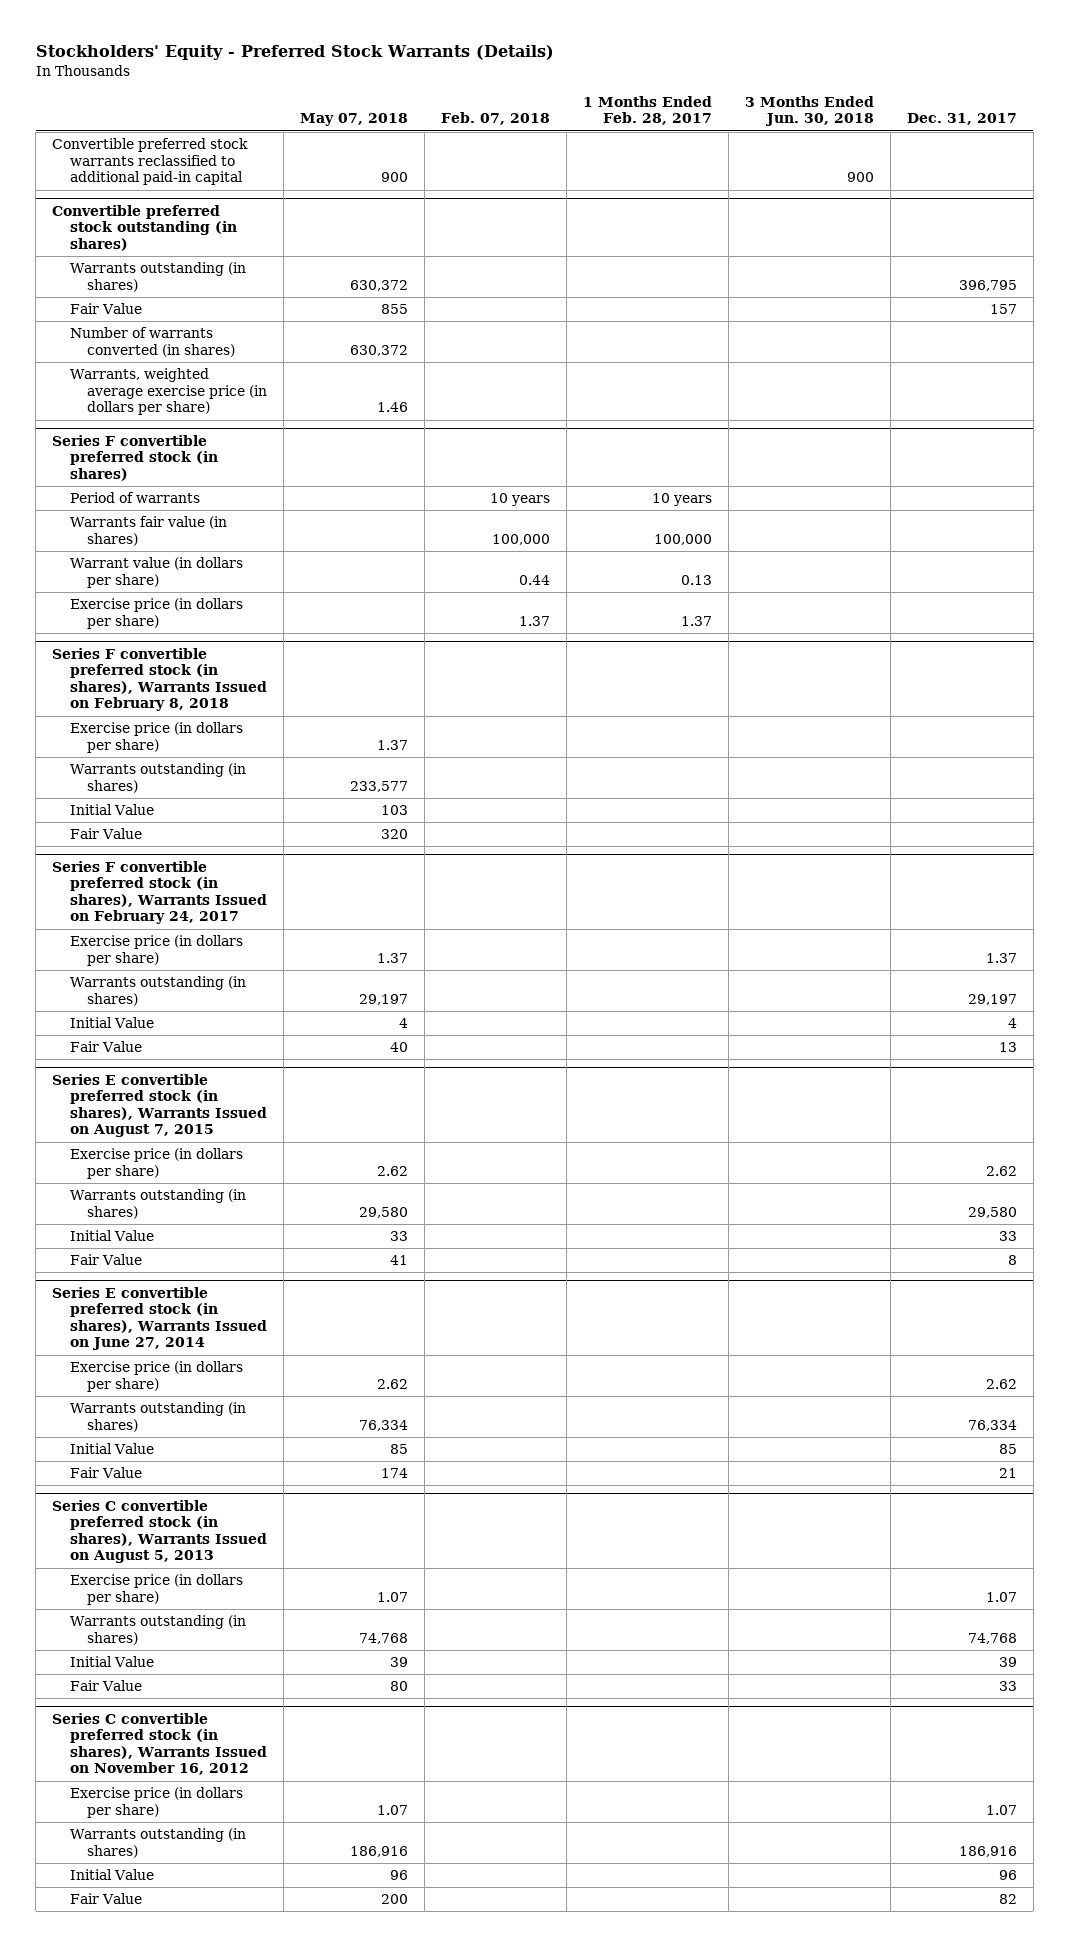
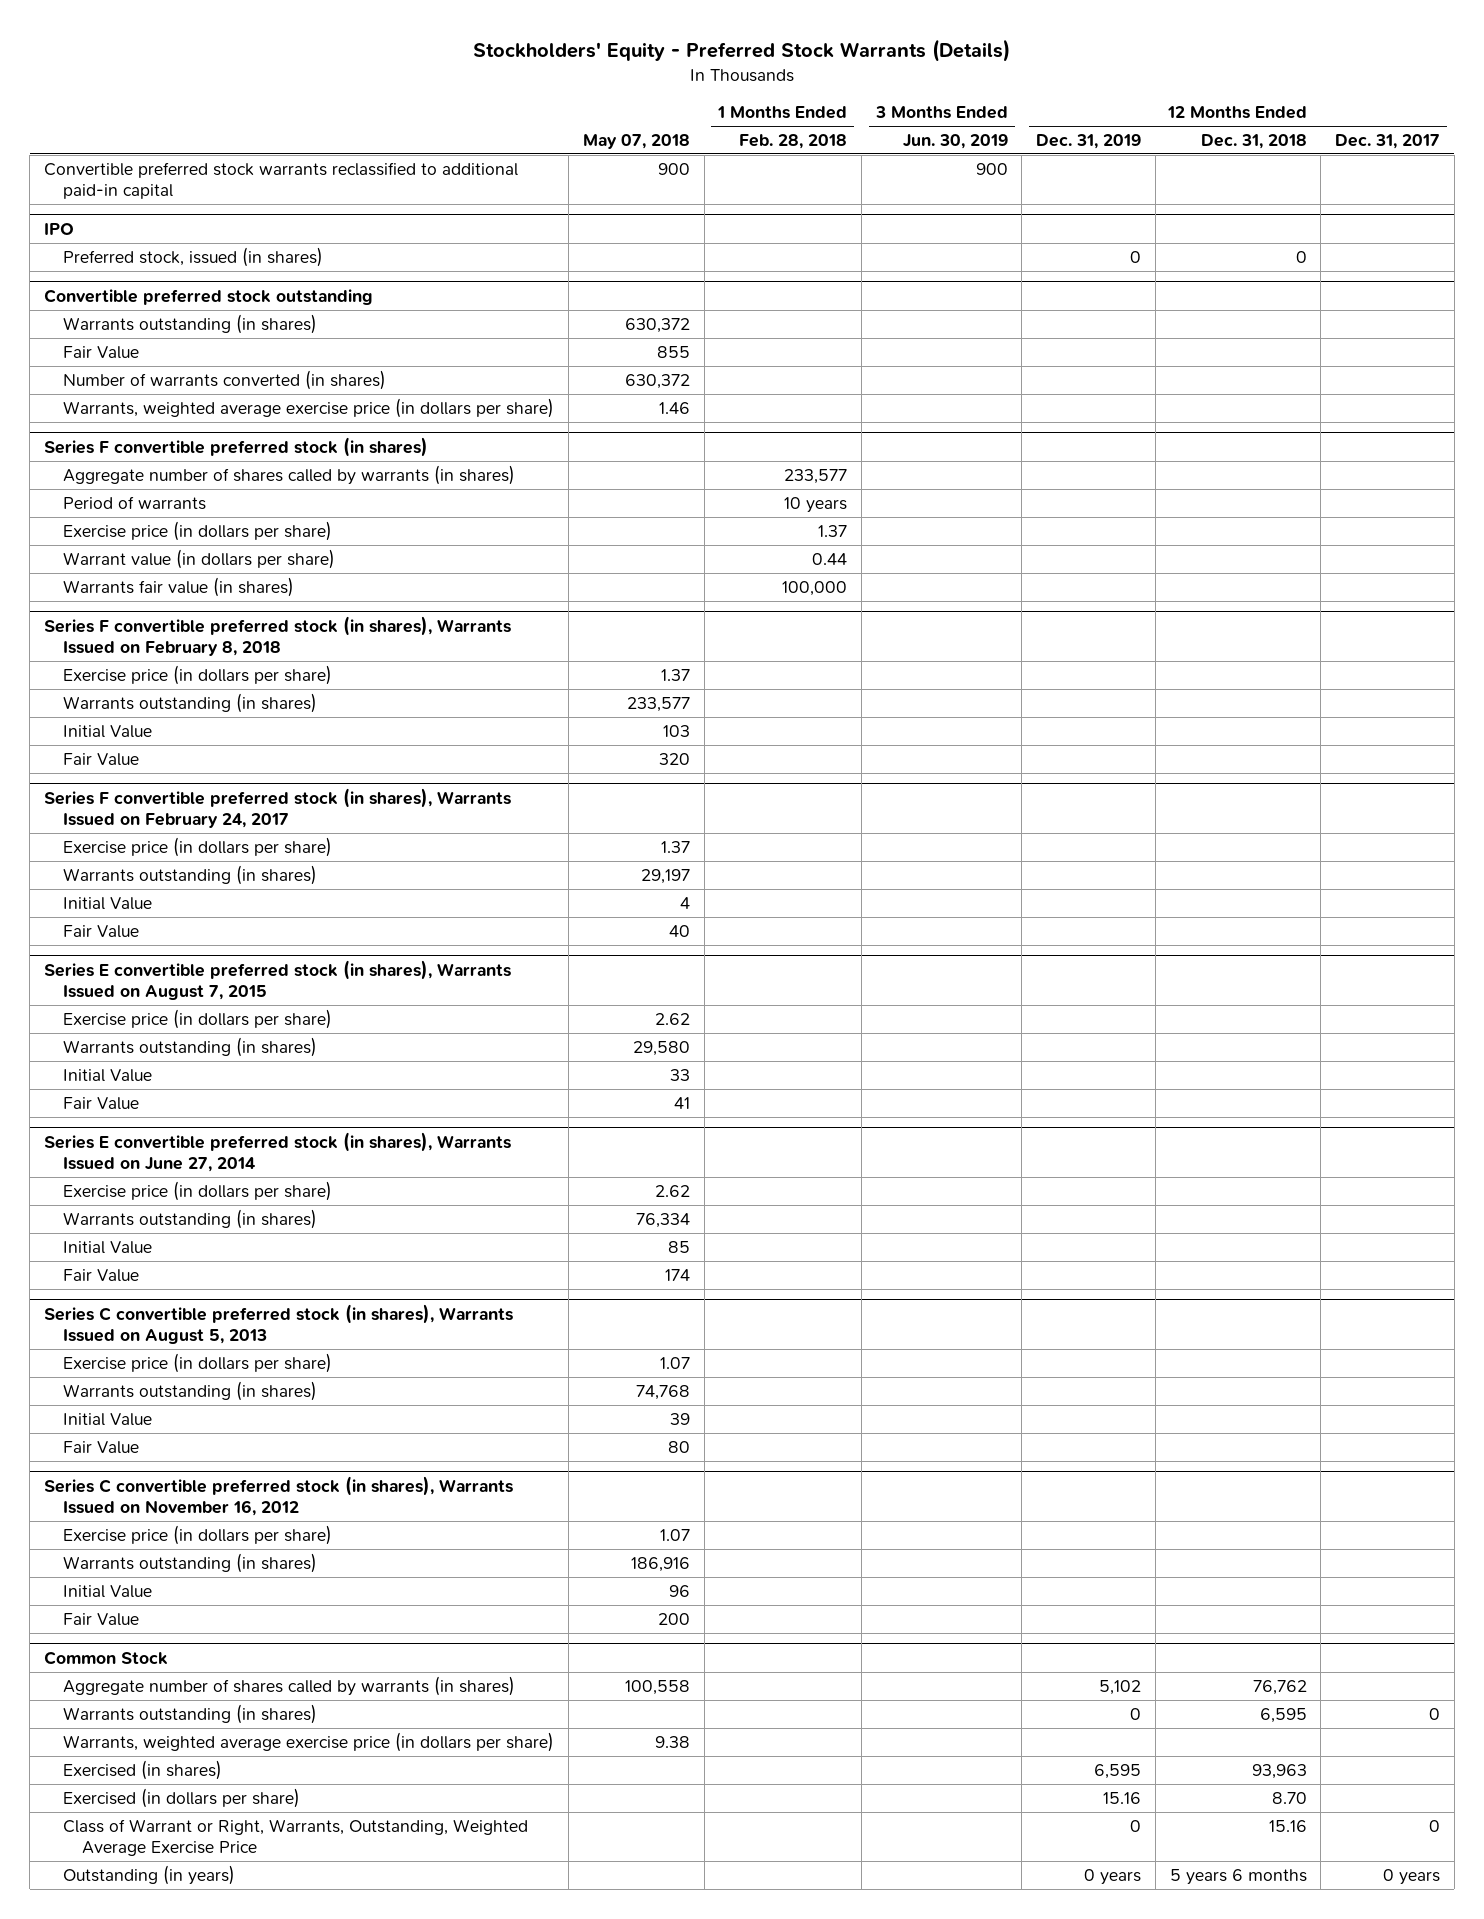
- | May 07, 2018 | Feb. 07, 2018 | 1 Months Ended Feb. 28, 2017 | 3 Months Ended Jun. 30, 2018 | Dec. 31, 2017
+ | May 07, 2018 | 1 Months Ended Feb. 28, 2018 | 3 Months Ended Jun. 30, 2019 | 12 Months Ended Dec. 31, 2019 | 12 Months Ended Dec. 31, 2018 | 12 Months Ended Dec. 31, 2017
- Convertible preferred stock outstanding (in shares)
+ IPO
+ Preferred stock, issued (in shares) | | | | 0 | 0 |
+ Convertible preferred stock outstanding
@ Series F convertible preferred stock (in shares)
+ Aggregate number of shares called by warrants (in shares) | | 233,577 | | | |
moved down: Warrant value (in dollars per share) | | 0.44 | | | |
moved down: Warrants fair value (in shares) | | 100,000 | | | |
+ Common Stock
+ Aggregate number of shares called by warrants (in shares) | 100,558 | | | 5,102 | 76,762 |
+ Warrants outstanding (in shares) | | | | 0 | 6,595 | 0
+ Warrants, weighted average exercise price (in dollars per share) | 9.38 | | | | |
+ Exercised (in shares) | | | | 6,595 | 93,963 |
+ Exercised (in dollars per share) | | | | 15.16 | 8.70 |
+ Class of Warrant or Right, Warrants, Outstanding, Weighted Average Exercise Price | | | | 0 | 15.16 | 0
+ Outstanding (in years) | | | | 0 years | 5 years 6 months | 0 years

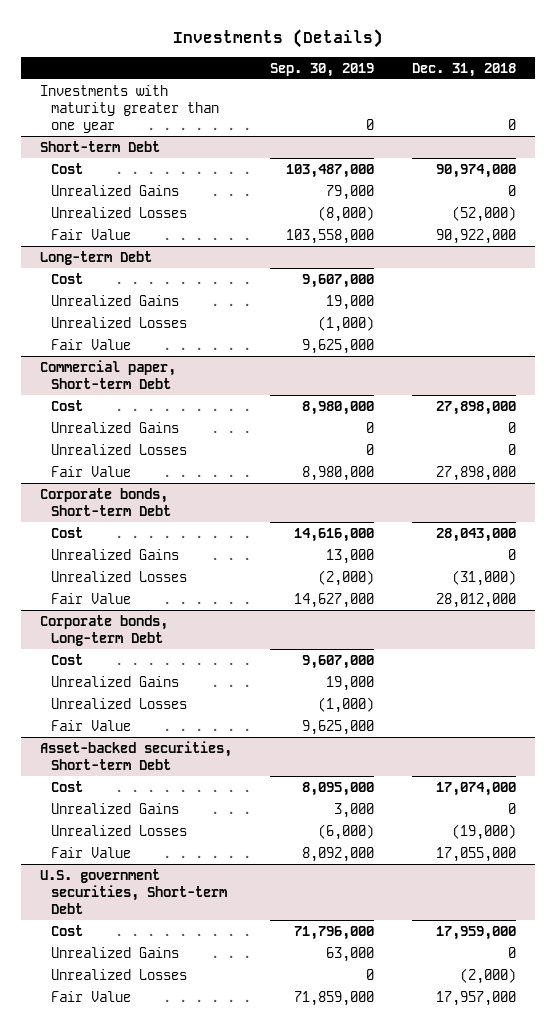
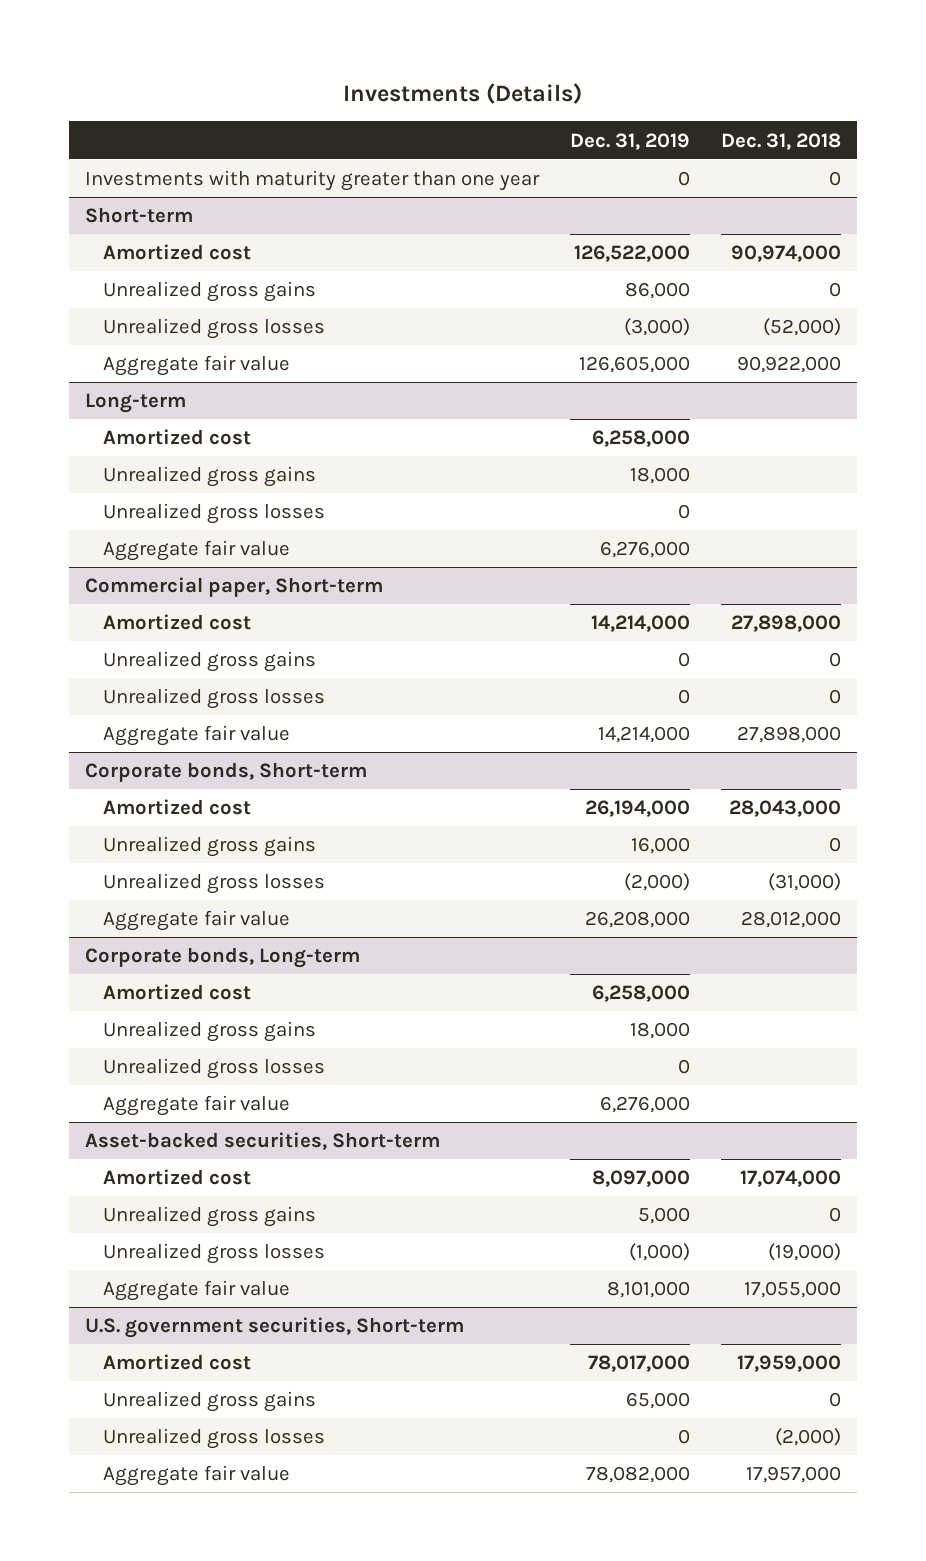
- | Sep. 30, 2019 | Dec. 31, 2018
+ | Dec. 31, 2019 | Dec. 31, 2018
- Short-term Debt
- Cost | 103,487,000 | 90,974,000
- Unrealized Gains | 79,000 | 0
- Unrealized Losses | (8,000) | (52,000)
- Fair Value | 103,558,000 | 90,922,000
- Long-term Debt
- Cost | 9,607,000 |
- Unrealized Gains | 19,000 |
- Unrealized Losses | (1,000) |
- Fair Value | 9,625,000 |
- Commercial paper, Short-term Debt
- Cost | 8,980,000 | 27,898,000
- Unrealized Gains | 0 | 0
- Unrealized Losses | 0 | 0
- Fair Value | 8,980,000 | 27,898,000
- Corporate bonds, Short-term Debt
- Cost | 14,616,000 | 28,043,000
- Unrealized Gains | 13,000 | 0
- Unrealized Losses | (2,000) | (31,000)
- Fair Value | 14,627,000 | 28,012,000
- Corporate bonds, Long-term Debt
- Cost | 9,607,000 |
- Unrealized Gains | 19,000 |
- Unrealized Losses | (1,000) |
- Fair Value | 9,625,000 |
- Asset-backed securities, Short-term Debt
- Cost | 8,095,000 | 17,074,000
- Unrealized Gains | 3,000 | 0
- Unrealized Losses | (6,000) | (19,000)
- Fair Value | 8,092,000 | 17,055,000
- U.S. government securities, Short-term Debt
- Cost | 71,796,000 | 17,959,000
- Unrealized Gains | 63,000 | 0
- Unrealized Losses | 0 | (2,000)
- Fair Value | 71,859,000 | 17,957,000
+ Short-term
+ Amortized cost | 126,522,000 | 90,974,000
+ Unrealized gross gains | 86,000 | 0
+ Unrealized gross losses | (3,000) | (52,000)
+ Aggregate fair value | 126,605,000 | 90,922,000
+ Long-term
+ Amortized cost | 6,258,000 |
+ Unrealized gross gains | 18,000 |
+ Unrealized gross losses | 0 |
+ Aggregate fair value | 6,276,000 |
+ Commercial paper, Short-term
+ Amortized cost | 14,214,000 | 27,898,000
+ Unrealized gross gains | 0 | 0
+ Unrealized gross losses | 0 | 0
+ Aggregate fair value | 14,214,000 | 27,898,000
+ Corporate bonds, Short-term
+ Amortized cost | 26,194,000 | 28,043,000
+ Unrealized gross gains | 16,000 | 0
+ Unrealized gross losses | (2,000) | (31,000)
+ Aggregate fair value | 26,208,000 | 28,012,000
+ Corporate bonds, Long-term
+ Amortized cost | 6,258,000 |
+ Unrealized gross gains | 18,000 |
+ Unrealized gross losses | 0 |
+ Aggregate fair value | 6,276,000 |
+ Asset-backed securities, Short-term
+ Amortized cost | 8,097,000 | 17,074,000
+ Unrealized gross gains | 5,000 | 0
+ Unrealized gross losses | (1,000) | (19,000)
+ Aggregate fair value | 8,101,000 | 17,055,000
+ U.S. government securities, Short-term
+ Amortized cost | 78,017,000 | 17,959,000
+ Unrealized gross gains | 65,000 | 0
+ Unrealized gross losses | 0 | (2,000)
+ Aggregate fair value | 78,082,000 | 17,957,000

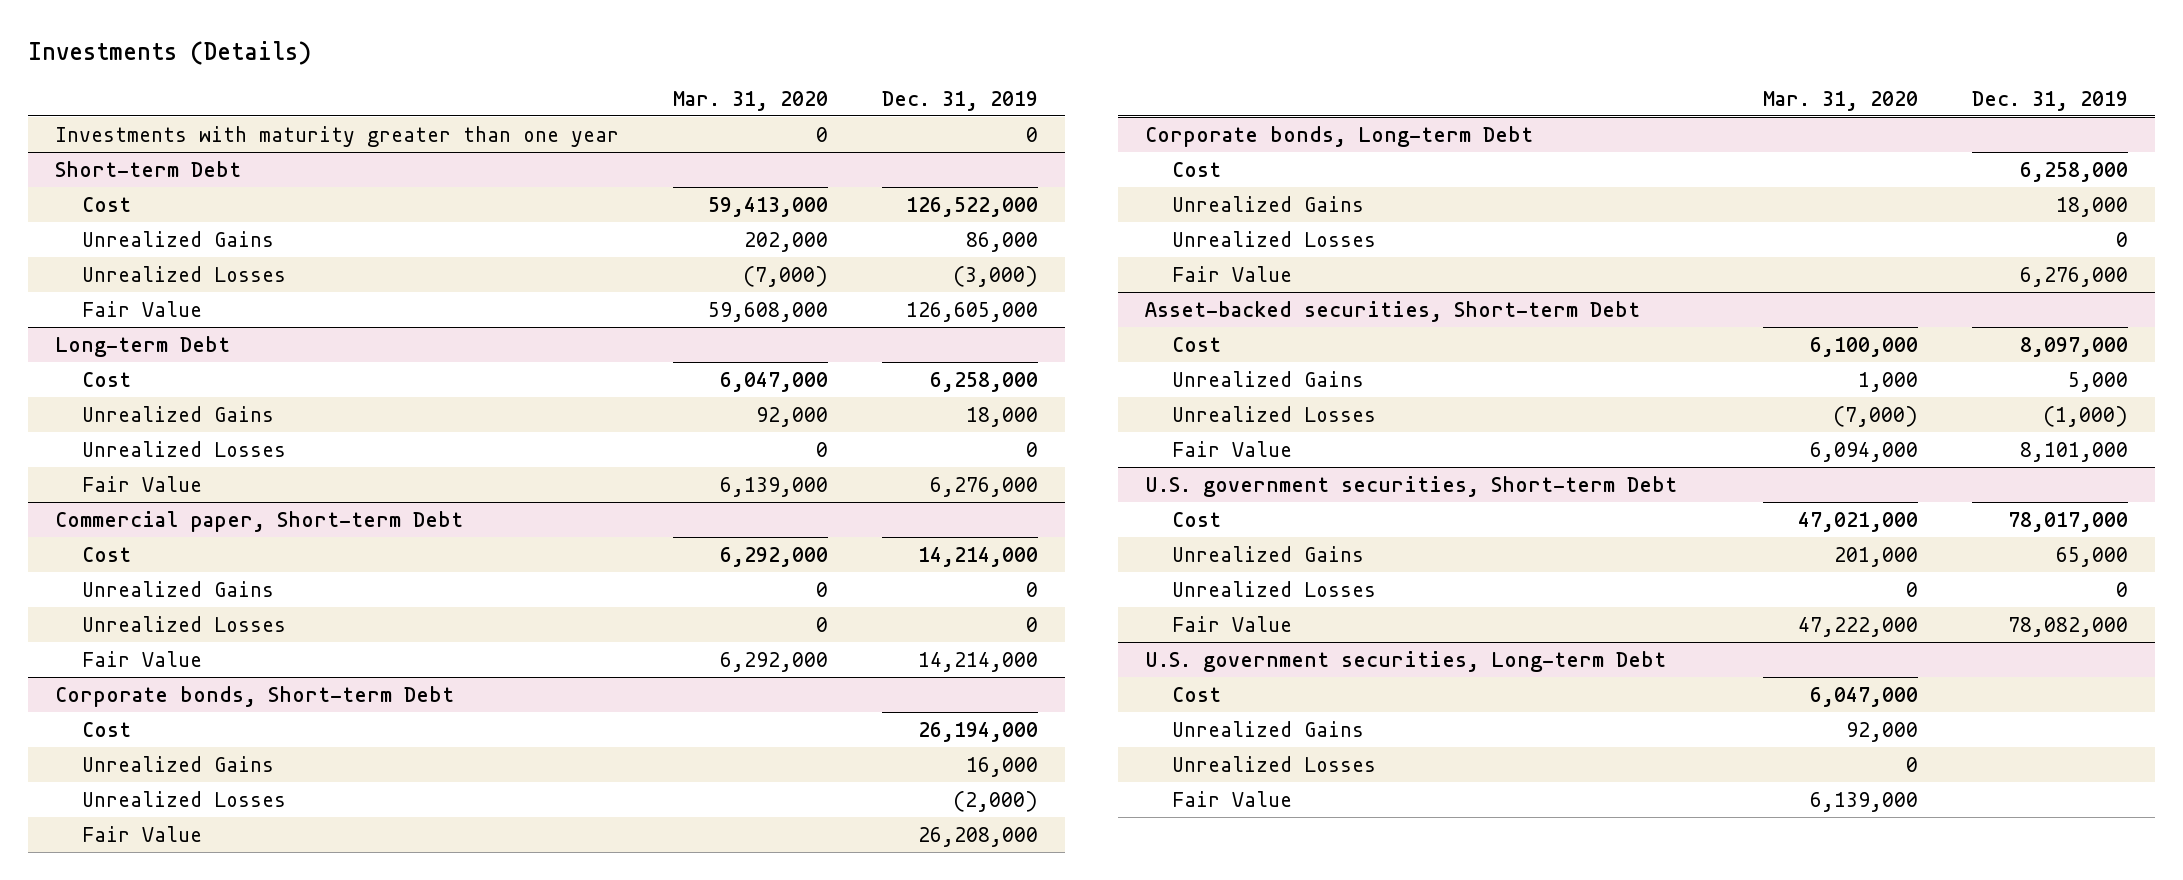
- | Dec. 31, 2019 | Dec. 31, 2018
+ | Mar. 31, 2020 | Dec. 31, 2019
- Short-term
- Amortized cost | 126,522,000 | 90,974,000
- Unrealized gross gains | 86,000 | 0
- Unrealized gross losses | (3,000) | (52,000)
- Aggregate fair value | 126,605,000 | 90,922,000
- Long-term
- Amortized cost | 6,258,000 |
- Unrealized gross gains | 18,000 |
- Unrealized gross losses | 0 |
- Aggregate fair value | 6,276,000 |
- Commercial paper, Short-term
- Amortized cost | 14,214,000 | 27,898,000
- Unrealized gross gains | 0 | 0
- Unrealized gross losses | 0 | 0
- Aggregate fair value | 14,214,000 | 27,898,000
- Corporate bonds, Short-term
- Amortized cost | 26,194,000 | 28,043,000
- Unrealized gross gains | 16,000 | 0
- Unrealized gross losses | (2,000) | (31,000)
- Aggregate fair value | 26,208,000 | 28,012,000
- Corporate bonds, Long-term
- Amortized cost | 6,258,000 |
- Unrealized gross gains | 18,000 |
- Unrealized gross losses | 0 |
- Aggregate fair value | 6,276,000 |
- Asset-backed securities, Short-term
- Amortized cost | 8,097,000 | 17,074,000
- Unrealized gross gains | 5,000 | 0
- Unrealized gross losses | (1,000) | (19,000)
- Aggregate fair value | 8,101,000 | 17,055,000
- U.S. government securities, Short-term
- Amortized cost | 78,017,000 | 17,959,000
- Unrealized gross gains | 65,000 | 0
- Unrealized gross losses | 0 | (2,000)
- Aggregate fair value | 78,082,000 | 17,957,000
+ Short-term Debt
+ Cost | 59,413,000 | 126,522,000
+ Unrealized Gains | 202,000 | 86,000
+ Unrealized Losses | (7,000) | (3,000)
+ Fair Value | 59,608,000 | 126,605,000
+ Long-term Debt
+ Cost | 6,047,000 | 6,258,000
+ Unrealized Gains | 92,000 | 18,000
+ Unrealized Losses | 0 | 0
+ Fair Value | 6,139,000 | 6,276,000
+ Commercial paper, Short-term Debt
+ Cost | 6,292,000 | 14,214,000
+ Unrealized Gains | 0 | 0
+ Unrealized Losses | 0 | 0
+ Fair Value | 6,292,000 | 14,214,000
+ Corporate bonds, Short-term Debt
+ Cost | | 26,194,000
+ Unrealized Gains | | 16,000
+ Unrealized Losses | | (2,000)
+ Fair Value | | 26,208,000
+ Corporate bonds, Long-term Debt
+ Cost | | 6,258,000
+ Unrealized Gains | | 18,000
+ Unrealized Losses | | 0
+ Fair Value | | 6,276,000
+ Asset-backed securities, Short-term Debt
+ Cost | 6,100,000 | 8,097,000
+ Unrealized Gains | 1,000 | 5,000
+ Unrealized Losses | (7,000) | (1,000)
+ Fair Value | 6,094,000 | 8,101,000
+ U.S. government securities, Short-term Debt
+ Cost | 47,021,000 | 78,017,000
+ Unrealized Gains | 201,000 | 65,000
+ Unrealized Losses | 0 | 0
+ Fair Value | 47,222,000 | 78,082,000
+ U.S. government securities, Long-term Debt
+ Cost | 6,047,000 |
+ Unrealized Gains | 92,000 |
+ Unrealized Losses | 0 |
+ Fair Value | 6,139,000 |

